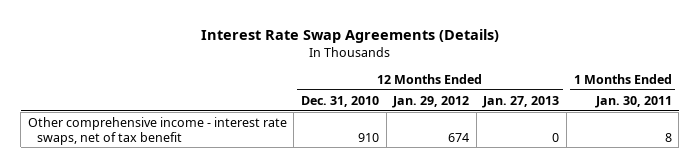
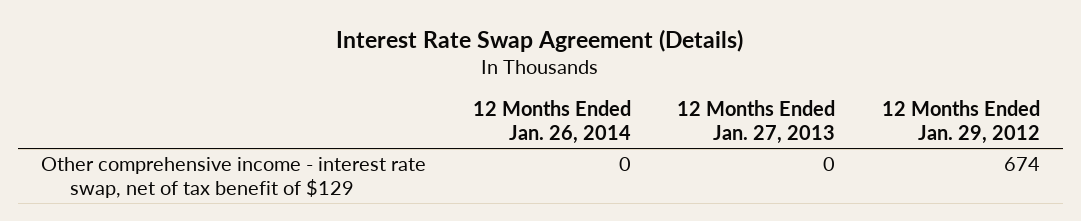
- Interest Rate Swap Agreements (Details)
+ Interest Rate Swap Agreement (Details)
- | 12 Months Ended Dec. 31, 2010 | 12 Months Ended Jan. 29, 2012 | 12 Months Ended Jan. 27, 2013 | 1 Months Ended Jan. 30, 2011
+ | 12 Months Ended Jan. 26, 2014 | 12 Months Ended Jan. 27, 2013 | 12 Months Ended Jan. 29, 2012
- Other comprehensive income - interest rate swaps, net of tax benefit | 910 | 674 | 0 | 8
+ Other comprehensive income - interest rate swap, net of tax benefit of $129 | 0 | 0 | 674

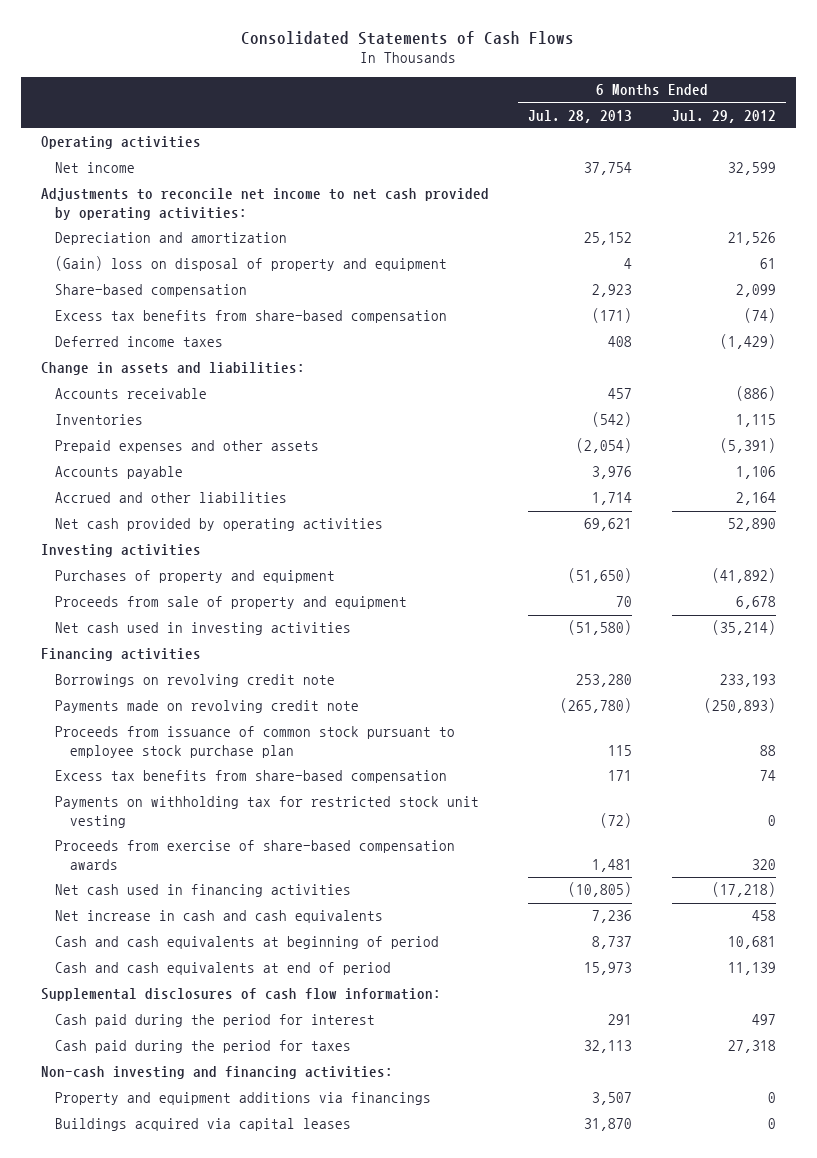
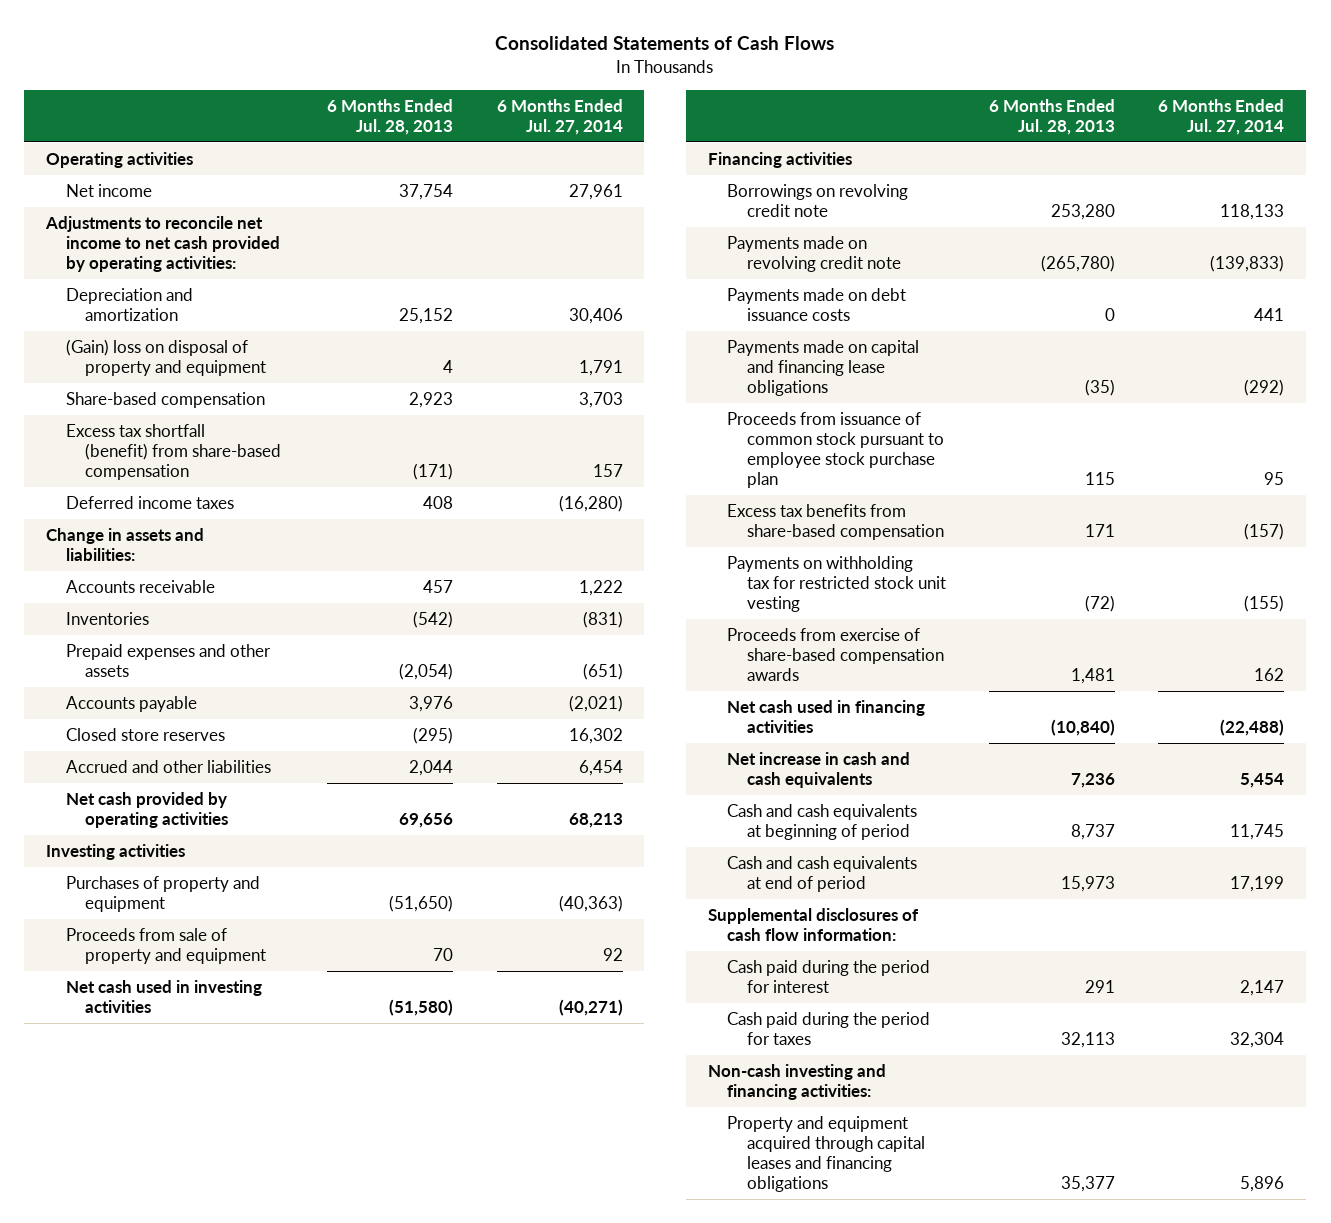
- | 6 Months Ended Jul. 28, 2013 | 6 Months Ended Jul. 29, 2012
+ | 6 Months Ended Jul. 28, 2013 | 6 Months Ended Jul. 27, 2014
- Excess tax benefits from share-based compensation | (171) | (74)
+ Excess tax shortfall (benefit) from share-based compensation | (171) | 157
- Accrued and other liabilities | 1,714 | 2,164
- Net cash provided by operating activities | 69,621 | 52,890
+ Closed store reserves | (295) | 16,302
+ Accrued and other liabilities | 2,044 | 6,454
+ Net cash provided by operating activities | 69,656 | 68,213
+ Payments made on debt issuance costs | 0 | 441
+ Payments made on capital and financing lease obligations | (35) | (292)
- Net cash used in financing activities | (10,805) | (17,218)
+ Net cash used in financing activities | (10,840) | (22,488)
- Property and equipment additions via financings | 3,507 | 0
- Buildings acquired via capital leases | 31,870 | 0
+ Property and equipment acquired through capital leases and financing obligations | 35,377 | 5,896

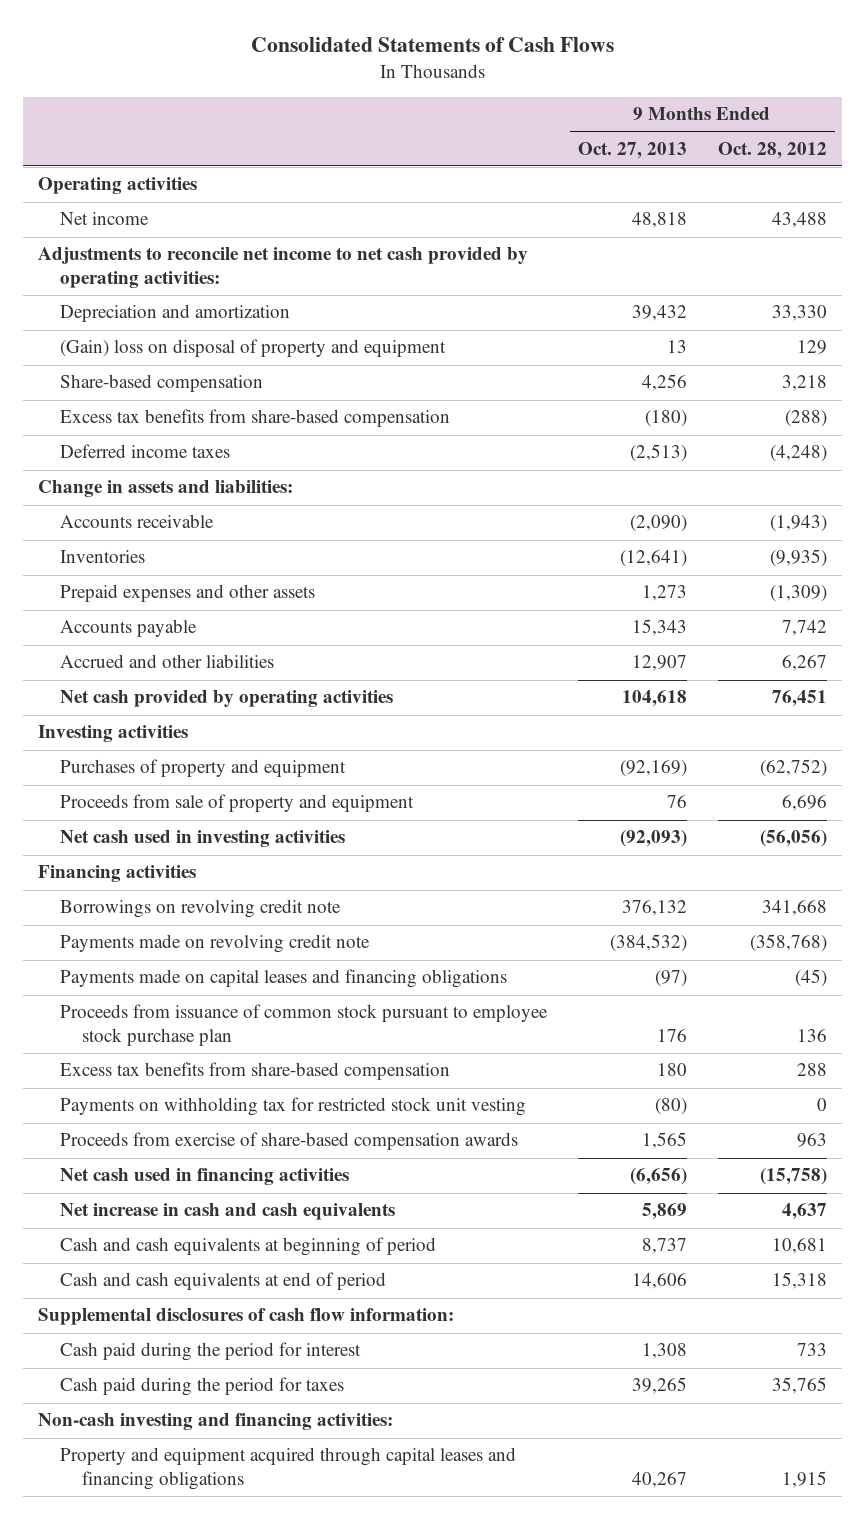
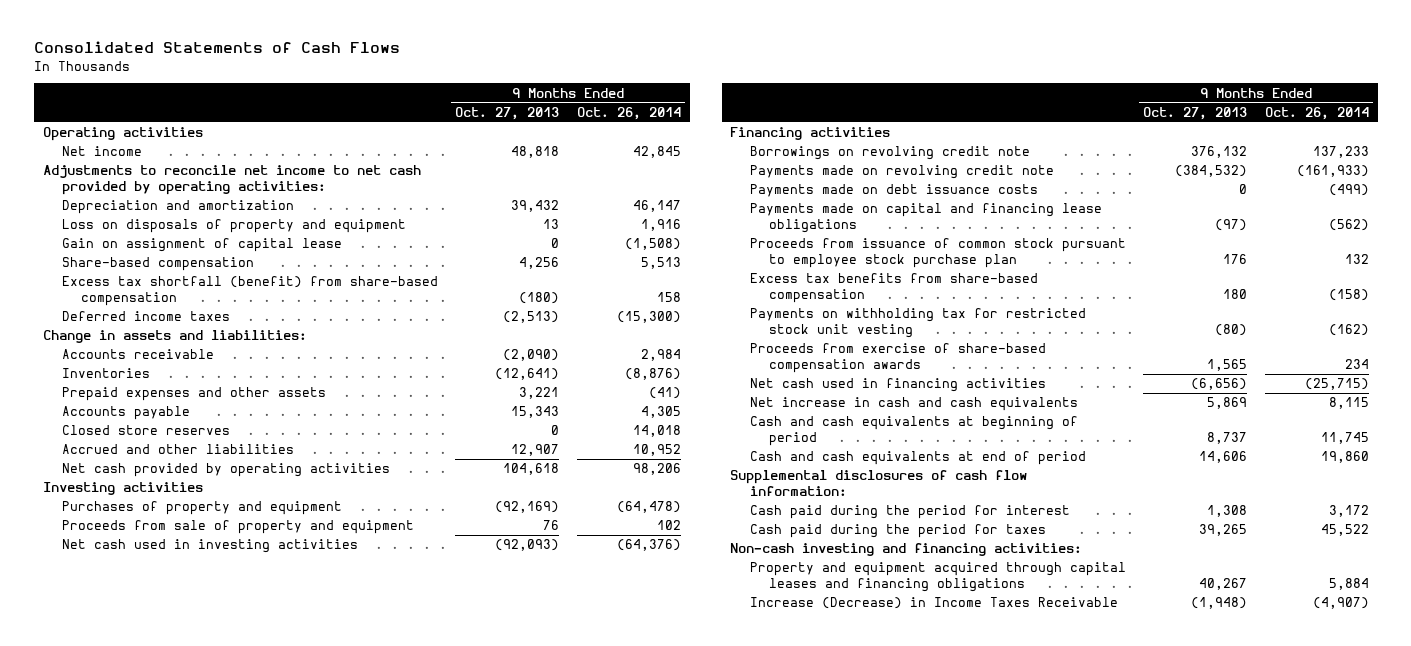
- | 9 Months Ended Oct. 27, 2013 | 9 Months Ended Oct. 28, 2012
+ | 9 Months Ended Oct. 27, 2013 | 9 Months Ended Oct. 26, 2014
- (Gain) loss on disposal of property and equipment | 13 | 129
+ Loss on disposals of property and equipment | 13 | 1,916
+ Gain on assignment of capital lease | 0 | (1,508)
- Excess tax benefits from share-based compensation | (180) | (288)
+ Excess tax shortfall (benefit) from share-based compensation | (180) | 158
- Prepaid expenses and other assets | 1,273 | (1,309)
+ Prepaid expenses and other assets | 3,221 | (41)
+ Closed store reserves | 0 | 14,018
- Payments made on capital leases and financing obligations | (97) | (45)
+ Payments made on debt issuance costs | 0 | (499)
+ Payments made on capital and financing lease obligations | (97) | (562)
+ Increase (Decrease) in Income Taxes Receivable | (1,948) | (4,907)

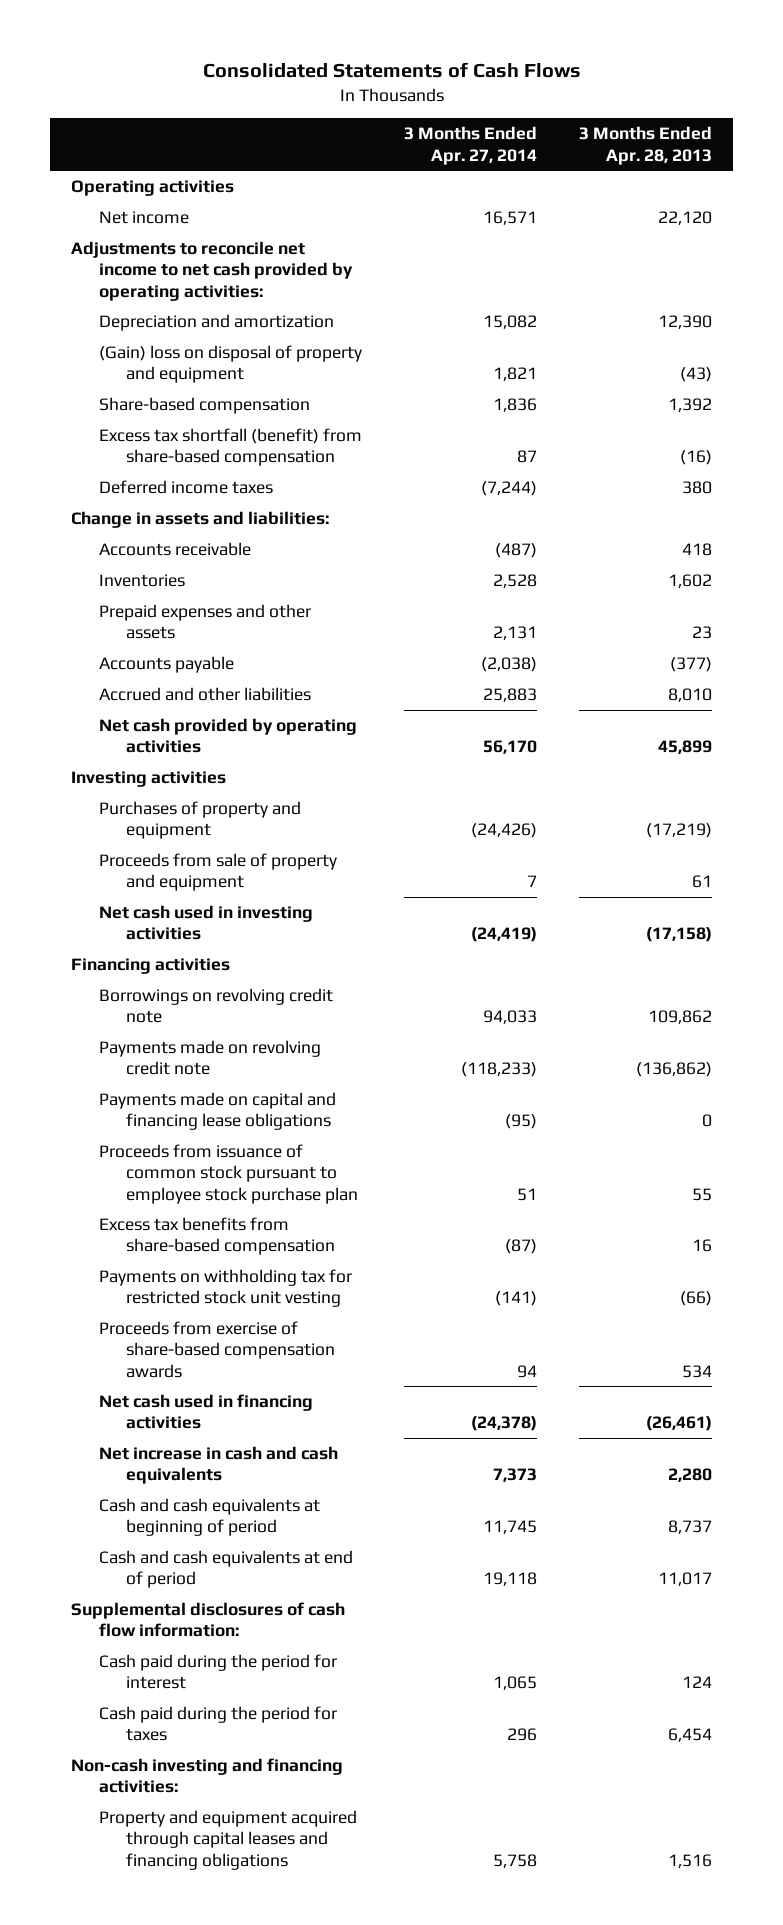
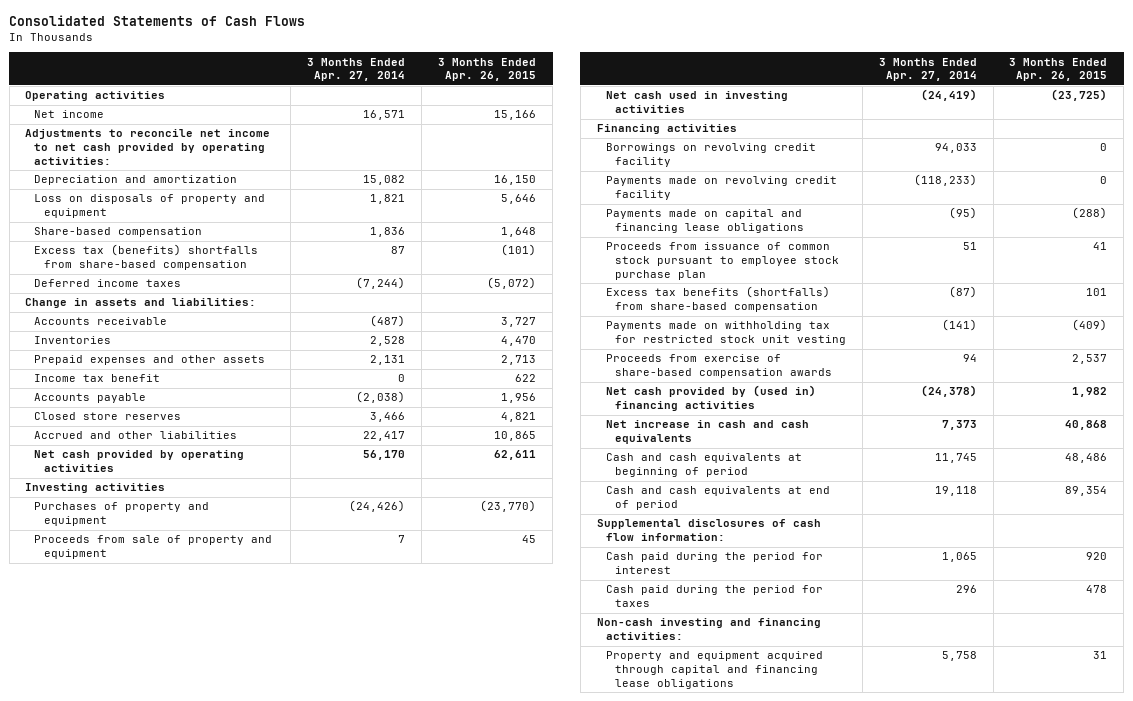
- | 3 Months Ended Apr. 27, 2014 | 3 Months Ended Apr. 28, 2013
+ | 3 Months Ended Apr. 27, 2014 | 3 Months Ended Apr. 26, 2015
- (Gain) loss on disposal of property and equipment | 1,821 | (43)
+ Loss on disposals of property and equipment | 1,821 | 5,646
- Excess tax shortfall (benefit) from share-based compensation | 87 | (16)
+ Excess tax (benefits) shortfalls from share-based compensation | 87 | (101)
+ Income tax benefit | 0 | 622
- Accrued and other liabilities | 25,883 | 8,010
+ Closed store reserves | 3,466 | 4,821
+ Accrued and other liabilities | 22,417 | 10,865
- Borrowings on revolving credit note | 94,033 | 109,862
- Payments made on revolving credit note | (118,233) | (136,862)
+ Borrowings on revolving credit facility | 94,033 | 0
+ Payments made on revolving credit facility | (118,233) | 0
- Excess tax benefits from share-based compensation | (87) | 16
- Payments on withholding tax for restricted stock unit vesting | (141) | (66)
+ Excess tax benefits (shortfalls) from share-based compensation | (87) | 101
+ Payments made on withholding tax for restricted stock unit vesting | (141) | (409)
- Net cash used in financing activities | (24,378) | (26,461)
+ Net cash provided by (used in) financing activities | (24,378) | 1,982
- Property and equipment acquired through capital leases and financing obligations | 5,758 | 1,516
+ Property and equipment acquired through capital and financing lease obligations | 5,758 | 31

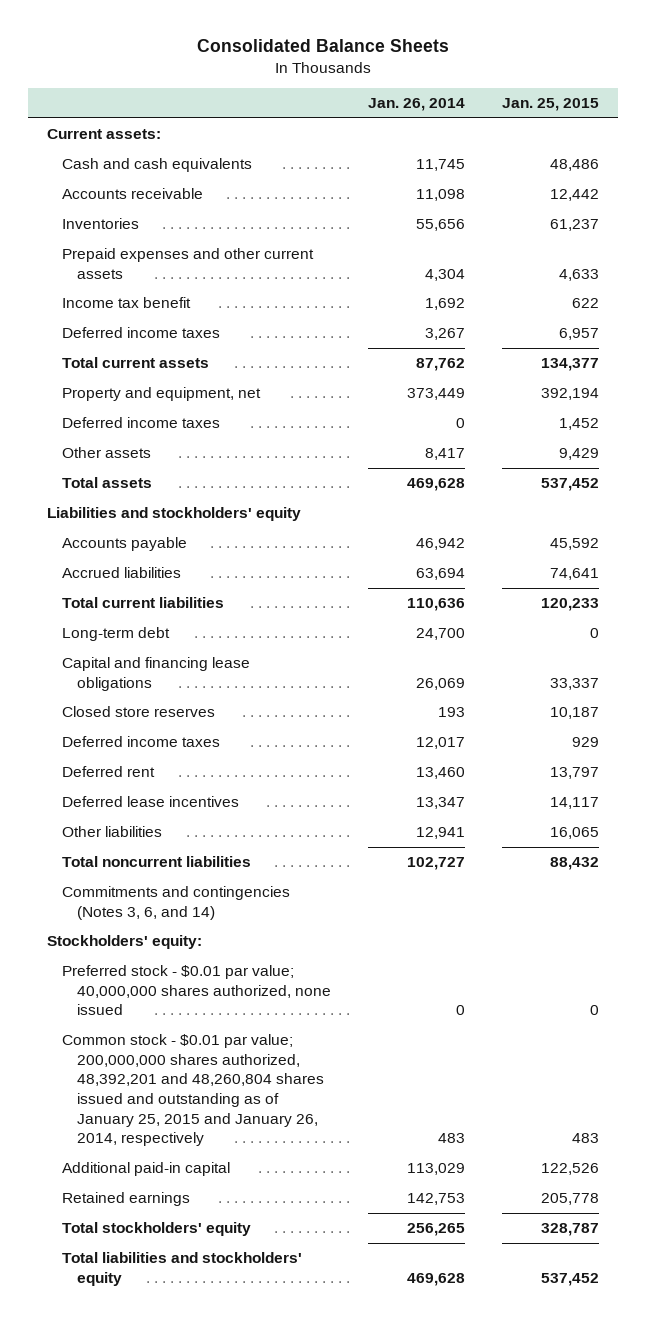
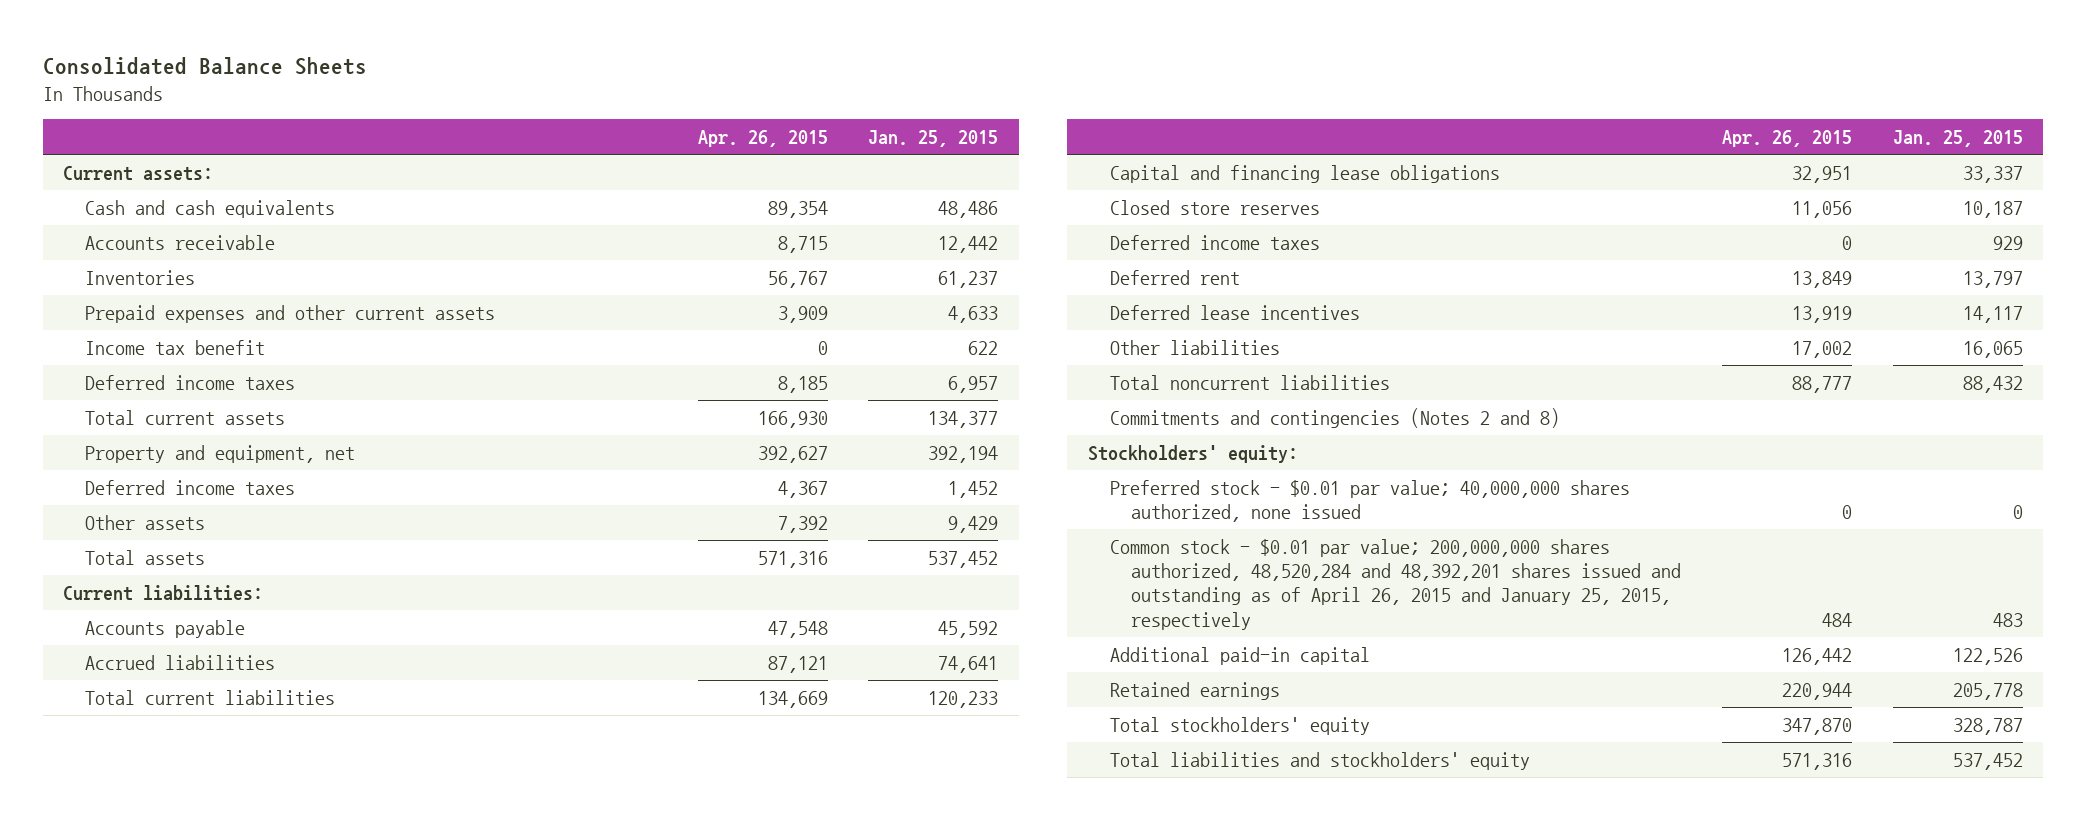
- | Jan. 26, 2014 | Jan. 25, 2015
+ | Apr. 26, 2015 | Jan. 25, 2015
- Liabilities and stockholders' equity
+ Current liabilities:
- Long-term debt | 24,700 | 0
- Commitments and contingencies (Notes 3, 6, and 14)
+ Commitments and contingencies (Notes 2 and 8)
- Common stock - $0.01 par value; 200,000,000 shares authorized, 48,392,201 and 48,260,804 shares issued and outstanding as of January 25, 2015 and January 26, 2014, respectively | 483 | 483
+ Common stock - $0.01 par value; 200,000,000 shares authorized, 48,520,284 and 48,392,201 shares issued and outstanding as of April 26, 2015 and January 25, 2015, respectively | 484 | 483

